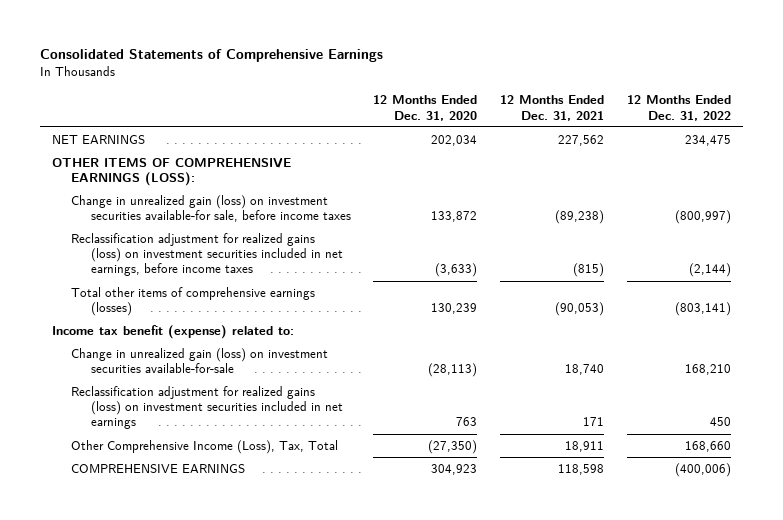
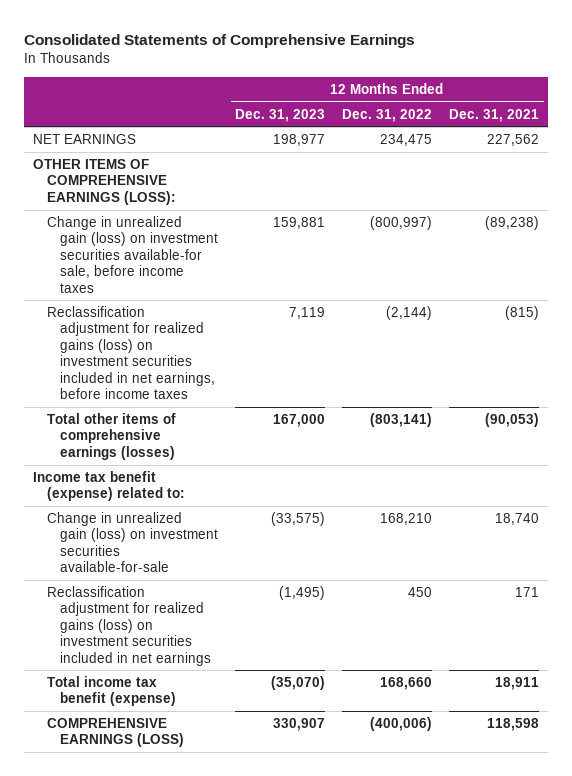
- | 12 Months Ended Dec. 31, 2020 | 12 Months Ended Dec. 31, 2021 | 12 Months Ended Dec. 31, 2022
+ | 12 Months Ended Dec. 31, 2023 | 12 Months Ended Dec. 31, 2022 | 12 Months Ended Dec. 31, 2021
- Other Comprehensive Income (Loss), Tax, Total | (27,350) | 18,911 | 168,660
- COMPREHENSIVE EARNINGS | 304,923 | 118,598 | (400,006)
+ Total income tax benefit (expense) | (35,070) | 168,660 | 18,911
+ COMPREHENSIVE EARNINGS (LOSS) | 330,907 | (400,006) | 118,598

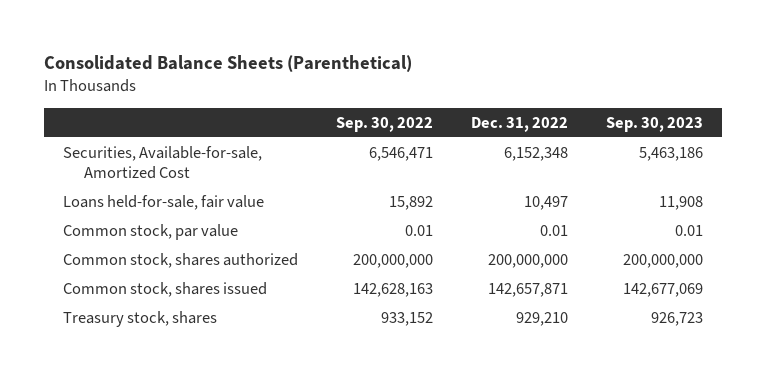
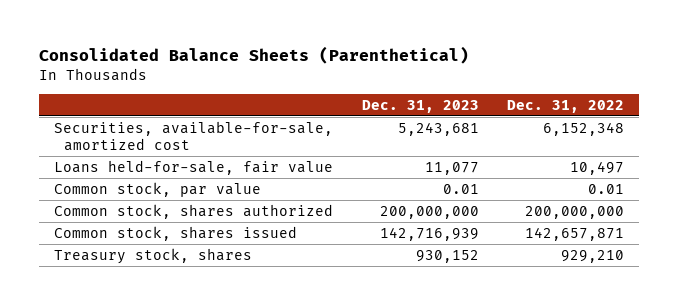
- | Sep. 30, 2022 | Dec. 31, 2022 | Sep. 30, 2023
+ | Dec. 31, 2023 | Dec. 31, 2022
- Securities, Available-for-sale, Amortized Cost | 6,546,471 | 6,152,348 | 5,463,186
+ Securities, available-for-sale, amortized cost | 5,243,681 | 6,152,348

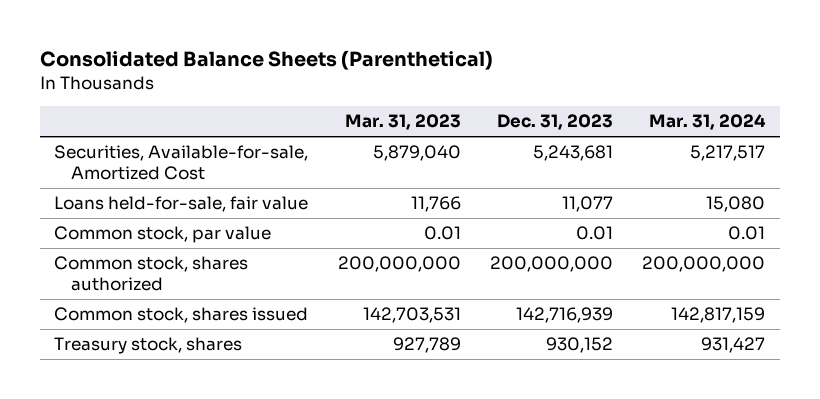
- | Dec. 31, 2023 | Dec. 31, 2022
+ | Mar. 31, 2023 | Dec. 31, 2023 | Mar. 31, 2024
- Securities, available-for-sale, amortized cost | 5,243,681 | 6,152,348
+ Securities, Available-for-sale, Amortized Cost | 5,879,040 | 5,243,681 | 5,217,517

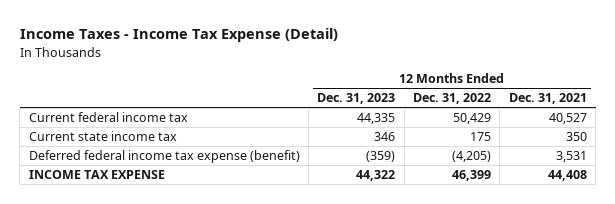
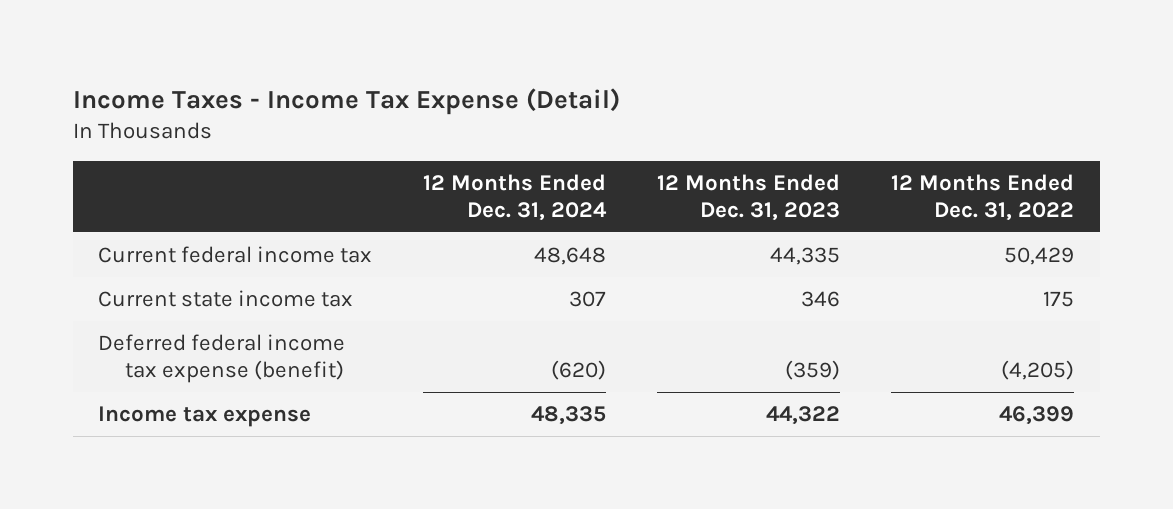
- | 12 Months Ended Dec. 31, 2023 | 12 Months Ended Dec. 31, 2022 | 12 Months Ended Dec. 31, 2021
+ | 12 Months Ended Dec. 31, 2024 | 12 Months Ended Dec. 31, 2023 | 12 Months Ended Dec. 31, 2022
- INCOME TAX EXPENSE | 44,322 | 46,399 | 44,408
+ Income tax expense | 48,335 | 44,322 | 46,399

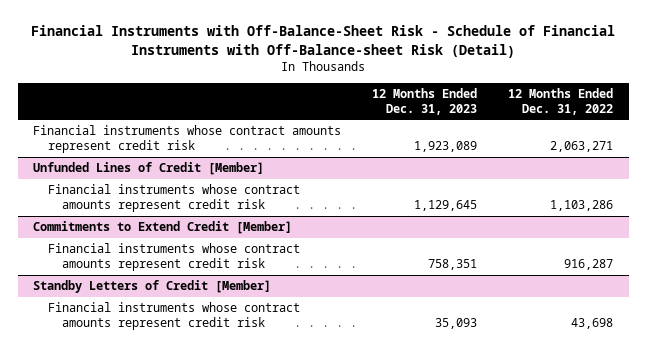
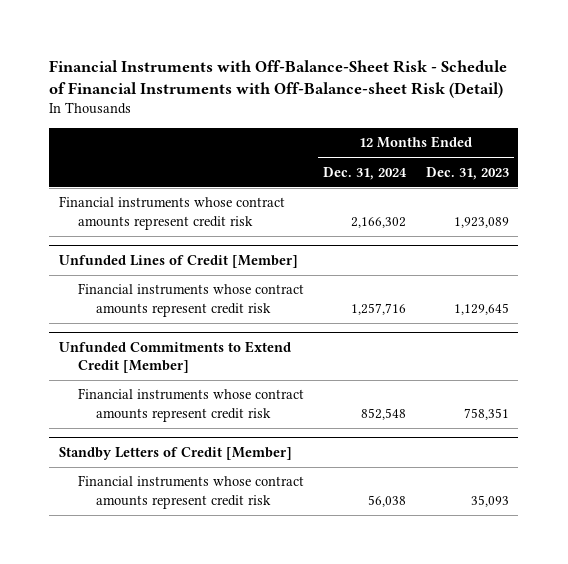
- | 12 Months Ended Dec. 31, 2023 | 12 Months Ended Dec. 31, 2022
+ | 12 Months Ended Dec. 31, 2024 | 12 Months Ended Dec. 31, 2023
- Commitments to Extend Credit [Member]
+ Unfunded Commitments to Extend Credit [Member]

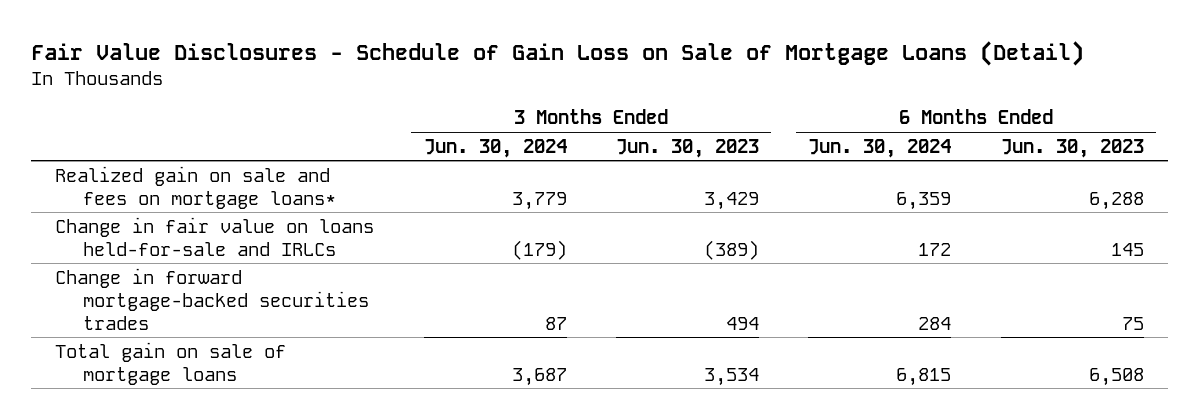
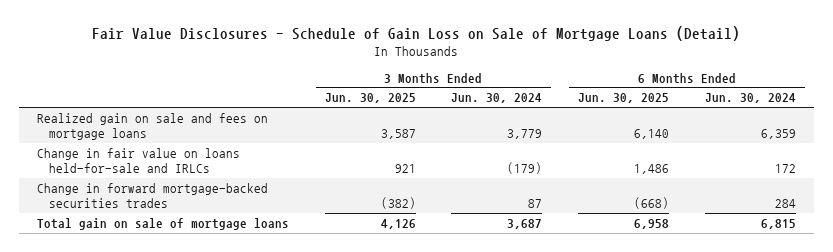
- | 3 Months Ended Jun. 30, 2024 | 3 Months Ended Jun. 30, 2023 | 6 Months Ended Jun. 30, 2024 | 6 Months Ended Jun. 30, 2023
+ | 3 Months Ended Jun. 30, 2025 | 3 Months Ended Jun. 30, 2024 | 6 Months Ended Jun. 30, 2025 | 6 Months Ended Jun. 30, 2024
- Realized gain on sale and fees on mortgage loans* | 3,779 | 3,429 | 6,359 | 6,288
+ Realized gain on sale and fees on mortgage loans | 3,587 | 3,779 | 6,140 | 6,359

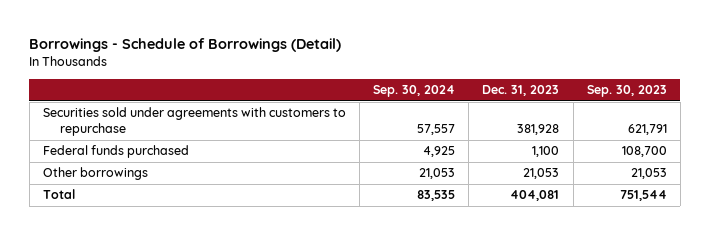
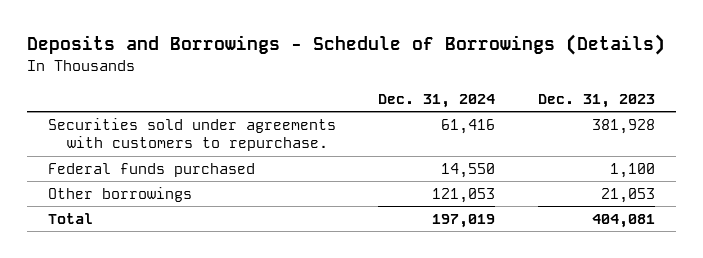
- Borrowings - Schedule of Borrowings (Detail)
+ Deposits and Borrowings - Schedule of Borrowings (Details)
- | Sep. 30, 2024 | Dec. 31, 2023 | Sep. 30, 2023
+ | Dec. 31, 2024 | Dec. 31, 2023
- Securities sold under agreements with customers to repurchase | 57,557 | 381,928 | 621,791
+ Securities sold under agreements with customers to repurchase. | 61,416 | 381,928

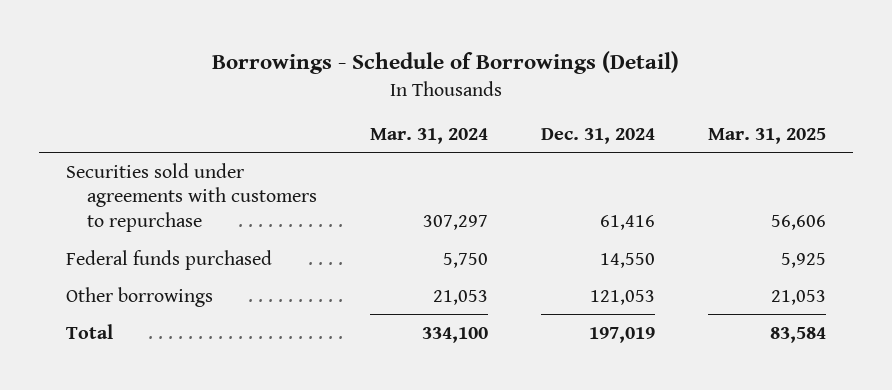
- Deposits and Borrowings - Schedule of Borrowings (Details)
+ Borrowings - Schedule of Borrowings (Detail)
- | Dec. 31, 2024 | Dec. 31, 2023
+ | Mar. 31, 2024 | Dec. 31, 2024 | Mar. 31, 2025
- Securities sold under agreements with customers to repurchase. | 61,416 | 381,928
+ Securities sold under agreements with customers to repurchase | 307,297 | 61,416 | 56,606

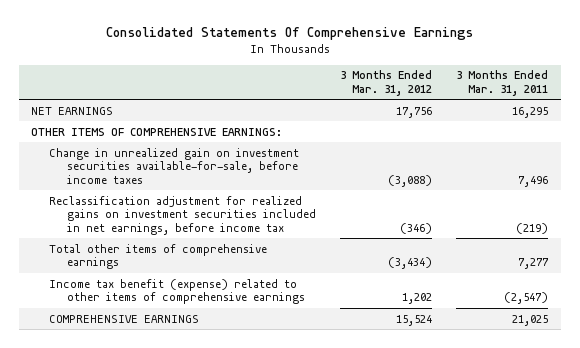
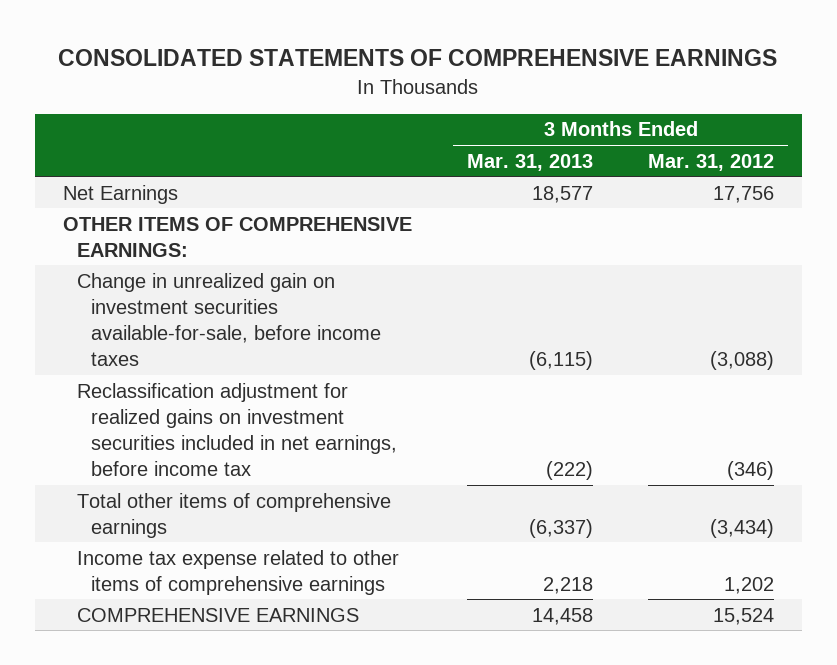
- Consolidated Statements Of Comprehensive Earnings
+ CONSOLIDATED STATEMENTS OF COMPREHENSIVE EARNINGS
- | 3 Months Ended Mar. 31, 2012 | 3 Months Ended Mar. 31, 2011
+ | 3 Months Ended Mar. 31, 2013 | 3 Months Ended Mar. 31, 2012
- NET EARNINGS | 17,756 | 16,295
+ Net Earnings | 18,577 | 17,756
- Income tax benefit (expense) related to other items of comprehensive earnings | 1,202 | (2,547)
+ Income tax expense related to other items of comprehensive earnings | 2,218 | 1,202

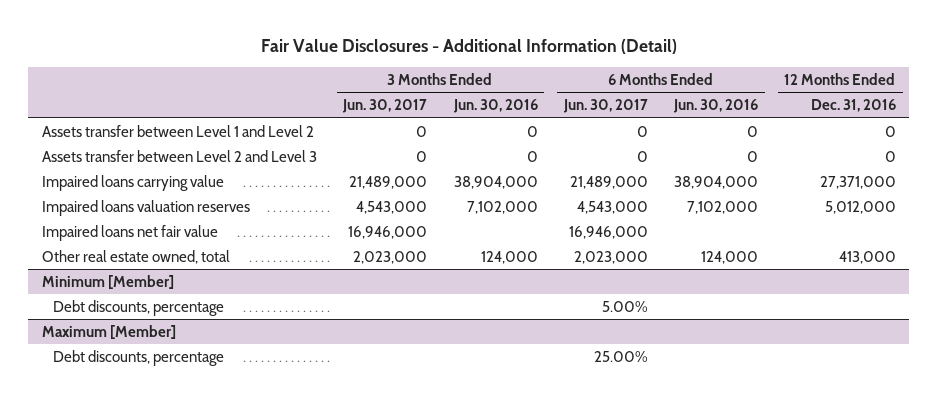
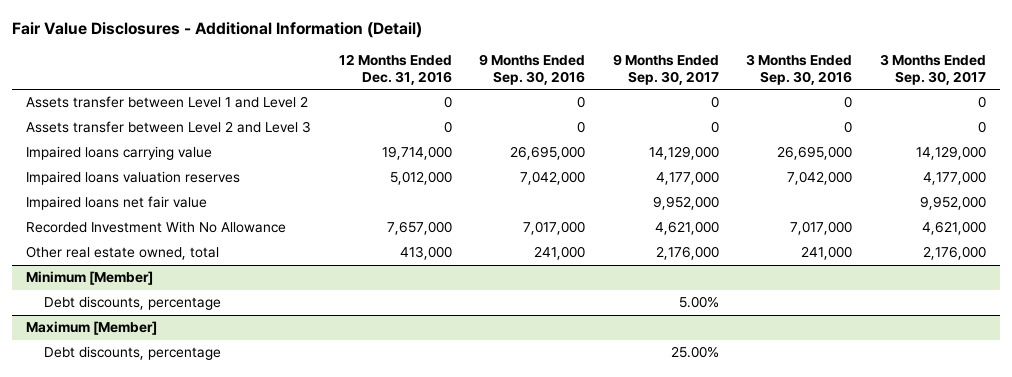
- | 3 Months Ended Jun. 30, 2017 | 3 Months Ended Jun. 30, 2016 | 6 Months Ended Jun. 30, 2017 | 6 Months Ended Jun. 30, 2016 | 12 Months Ended Dec. 31, 2016
+ | 12 Months Ended Dec. 31, 2016 | 9 Months Ended Sep. 30, 2016 | 9 Months Ended Sep. 30, 2017 | 3 Months Ended Sep. 30, 2016 | 3 Months Ended Sep. 30, 2017
- Impaired loans carrying value | 21,489,000 | 38,904,000 | 21,489,000 | 38,904,000 | 27,371,000
+ Impaired loans carrying value | 19,714,000 | 26,695,000 | 14,129,000 | 26,695,000 | 14,129,000
+ Recorded Investment With No Allowance | 7,657,000 | 7,017,000 | 4,621,000 | 7,017,000 | 4,621,000

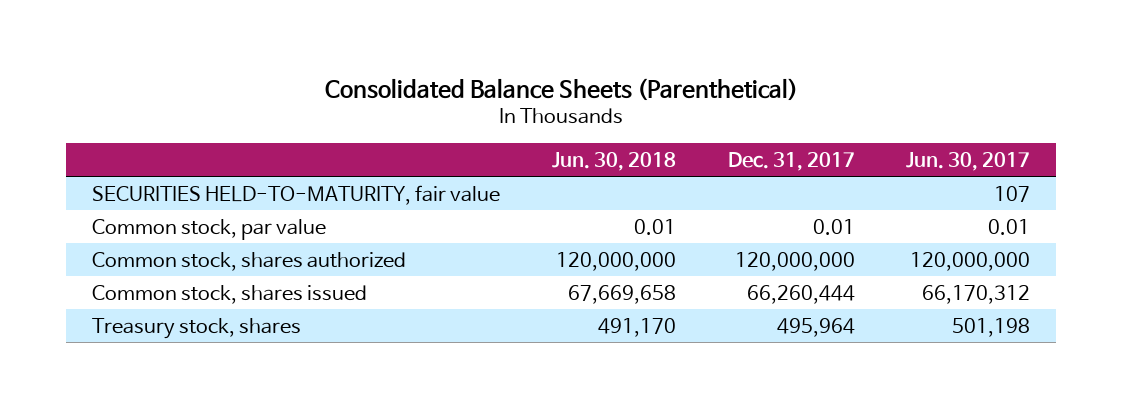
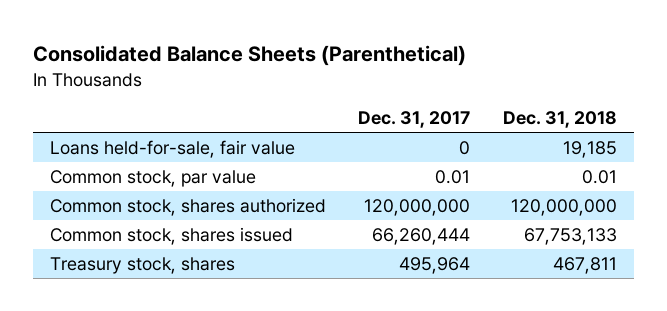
- | Jun. 30, 2018 | Dec. 31, 2017 | Jun. 30, 2017
+ | Dec. 31, 2017 | Dec. 31, 2018
- SECURITIES HELD-TO-MATURITY, fair value | | | 107
+ Loans held-for-sale, fair value | 0 | 19,185

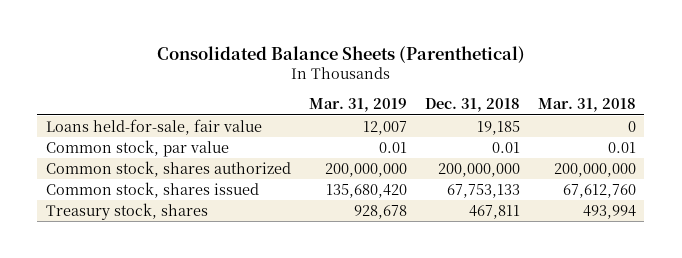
- | Dec. 31, 2017 | Dec. 31, 2018
+ | Mar. 31, 2019 | Dec. 31, 2018 | Mar. 31, 2018
- Common stock, shares authorized | 120,000,000 | 120,000,000
+ Common stock, shares authorized | 200,000,000 | 200,000,000 | 200,000,000

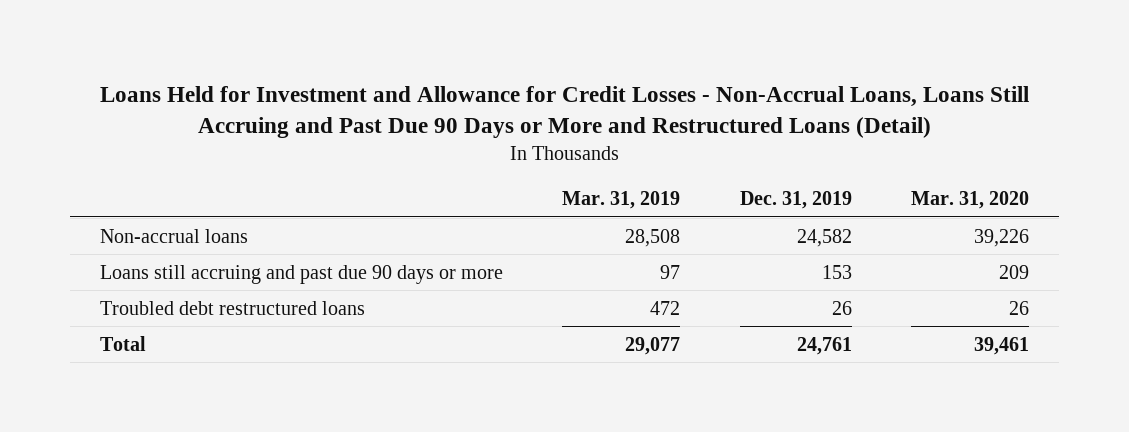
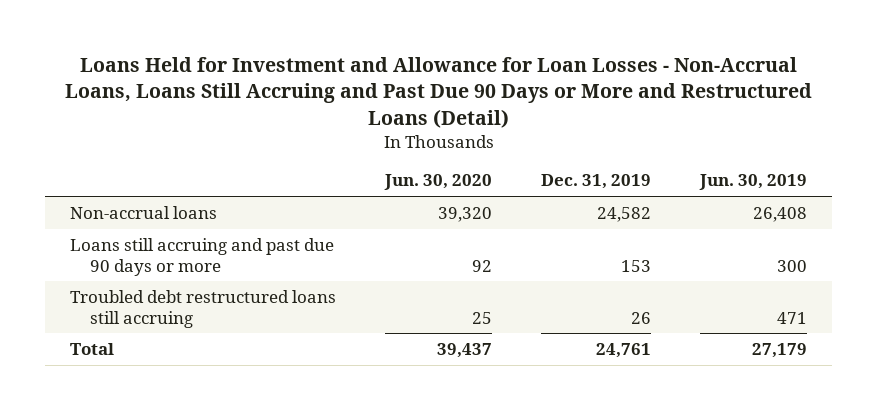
- Loans Held for Investment and Allowance for Credit Losses - Non-Accrual Loans, Loans Still Accruing and Past Due 90 Days or More and Restructured Loans (Detail)
+ Loans Held for Investment and Allowance for Loan Losses - Non-Accrual Loans, Loans Still Accruing and Past Due 90 Days or More and Restructured Loans (Detail)
- | Mar. 31, 2019 | Dec. 31, 2019 | Mar. 31, 2020
+ | Jun. 30, 2020 | Dec. 31, 2019 | Jun. 30, 2019
- Troubled debt restructured loans | 472 | 26 | 26
+ Troubled debt restructured loans still accruing | 25 | 26 | 471

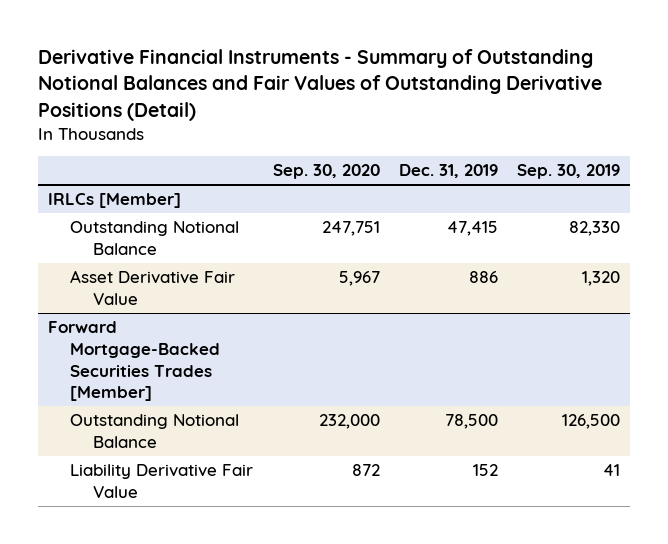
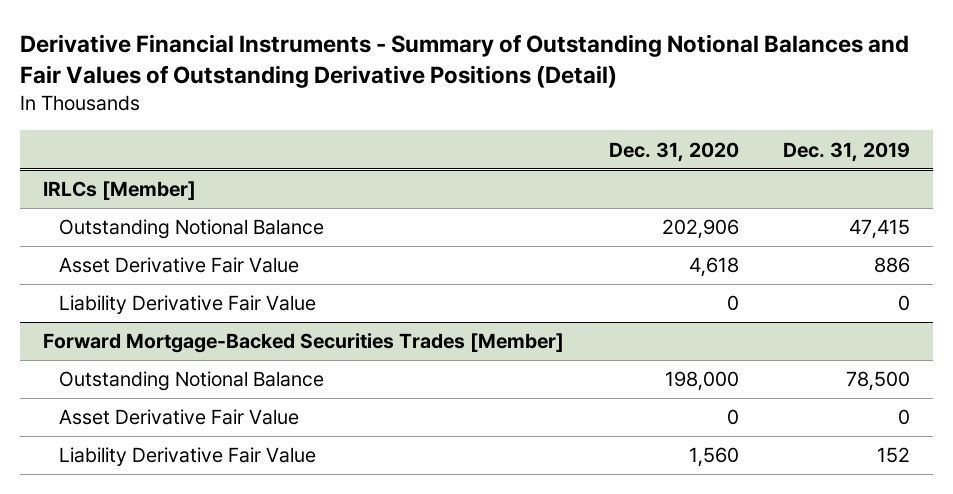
- | Sep. 30, 2020 | Dec. 31, 2019 | Sep. 30, 2019
+ | Dec. 31, 2020 | Dec. 31, 2019
@ IRLCs [Member]
+ Liability Derivative Fair Value | 0 | 0
@ Forward Mortgage-Backed Securities Trades [Member]
+ Asset Derivative Fair Value | 0 | 0

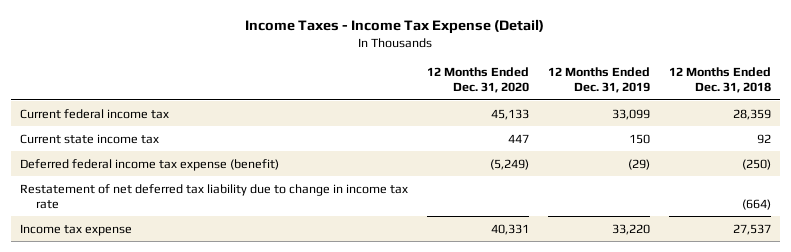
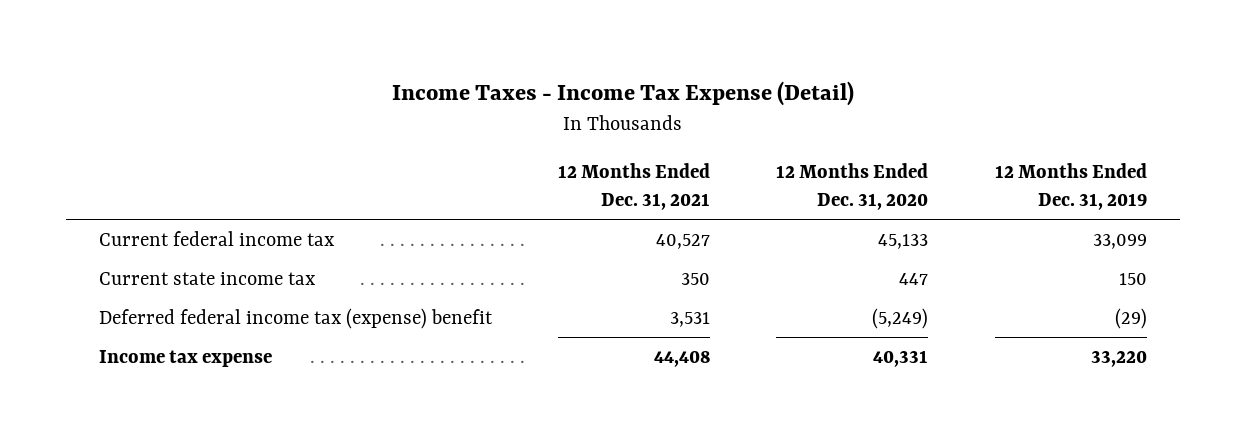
- | 12 Months Ended Dec. 31, 2020 | 12 Months Ended Dec. 31, 2019 | 12 Months Ended Dec. 31, 2018
+ | 12 Months Ended Dec. 31, 2021 | 12 Months Ended Dec. 31, 2020 | 12 Months Ended Dec. 31, 2019
- Deferred federal income tax expense (benefit) | (5,249) | (29) | (250)
- Restatement of net deferred tax liability due to change in income tax rate | | | (664)
+ Deferred federal income tax (expense) benefit | 3,531 | (5,249) | (29)

